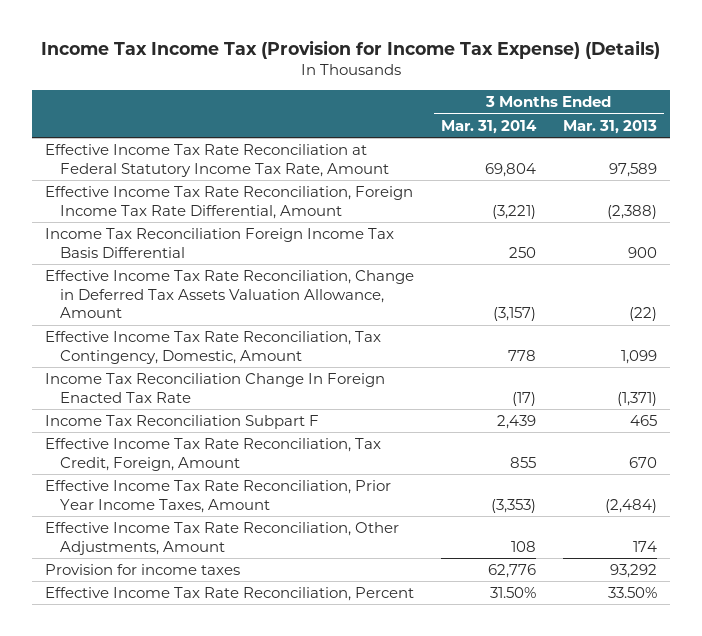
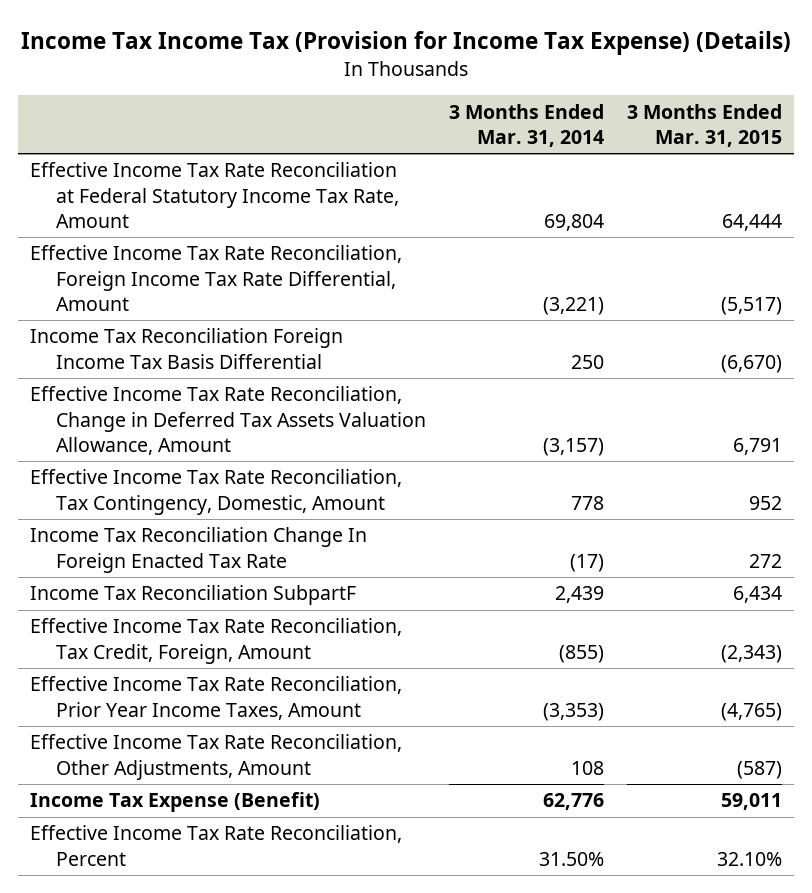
- | 3 Months Ended Mar. 31, 2014 | 3 Months Ended Mar. 31, 2013
+ | 3 Months Ended Mar. 31, 2014 | 3 Months Ended Mar. 31, 2015
- Income Tax Reconciliation Subpart F | 2,439 | 465
- Effective Income Tax Rate Reconciliation, Tax Credit, Foreign, Amount | 855 | 670
+ Income Tax Reconciliation SubpartF | 2,439 | 6,434
+ Effective Income Tax Rate Reconciliation, Tax Credit, Foreign, Amount | (855) | (2,343)
- Provision for income taxes | 62,776 | 93,292
+ Income Tax Expense (Benefit) | 62,776 | 59,011

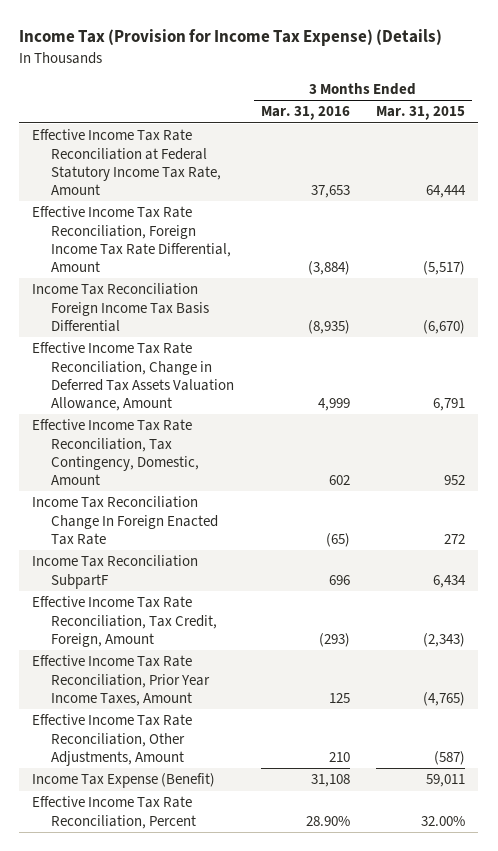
- Income Tax Income Tax (Provision for Income Tax Expense) (Details)
+ Income Tax (Provision for Income Tax Expense) (Details)
- | 3 Months Ended Mar. 31, 2014 | 3 Months Ended Mar. 31, 2015
+ | 3 Months Ended Mar. 31, 2016 | 3 Months Ended Mar. 31, 2015
- Effective Income Tax Rate Reconciliation, Percent | 31.50% | 32.10%
+ Effective Income Tax Rate Reconciliation, Percent | 28.90% | 32.00%

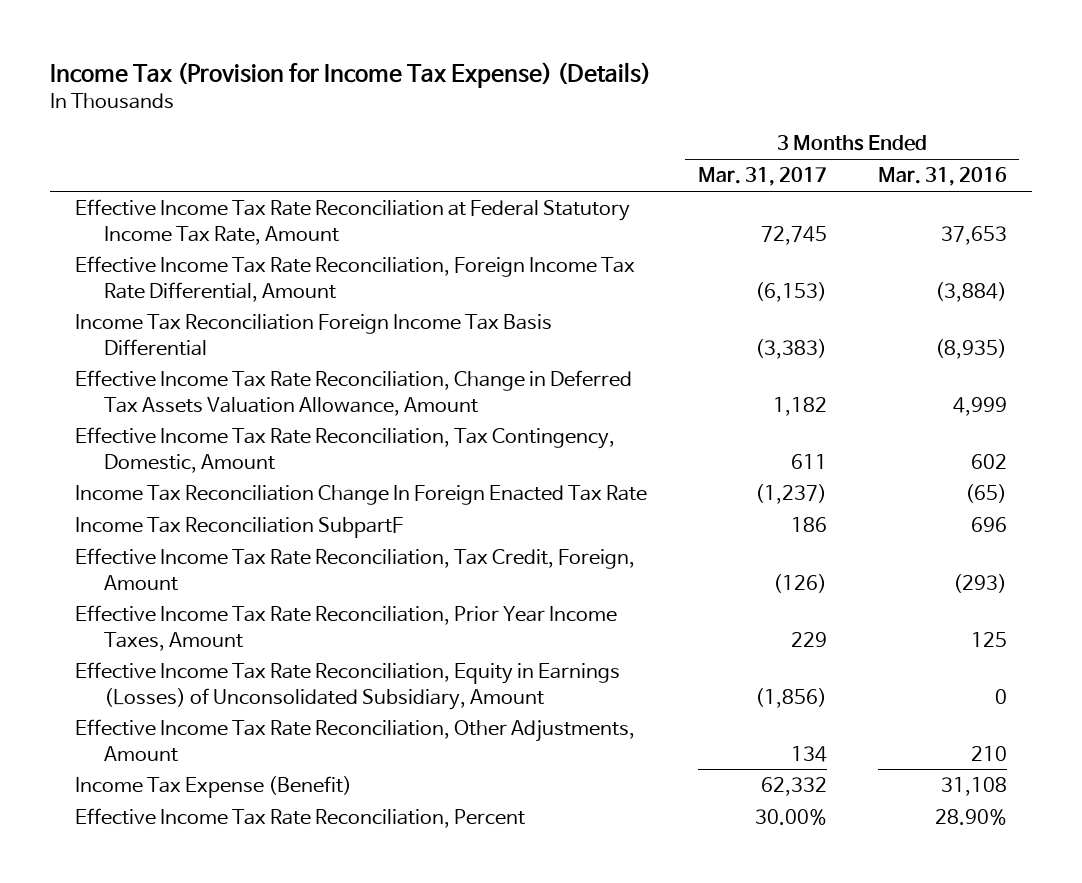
- | 3 Months Ended Mar. 31, 2016 | 3 Months Ended Mar. 31, 2015
+ | 3 Months Ended Mar. 31, 2017 | 3 Months Ended Mar. 31, 2016
+ Effective Income Tax Rate Reconciliation, Equity in Earnings (Losses) of Unconsolidated Subsidiary, Amount | (1,856) | 0

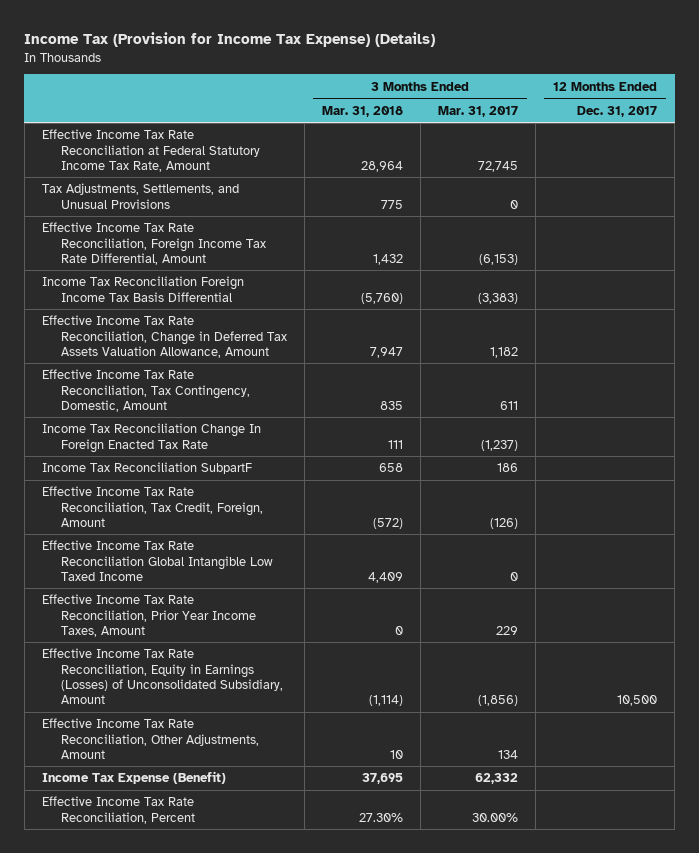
- | 3 Months Ended Mar. 31, 2017 | 3 Months Ended Mar. 31, 2016
+ | 3 Months Ended Mar. 31, 2018 | 3 Months Ended Mar. 31, 2017 | 12 Months Ended Dec. 31, 2017
+ Tax Adjustments, Settlements, and Unusual Provisions | 775 | 0 |
+ Effective Income Tax Rate Reconciliation Global Intangible Low Taxed Income | 4,409 | 0 |

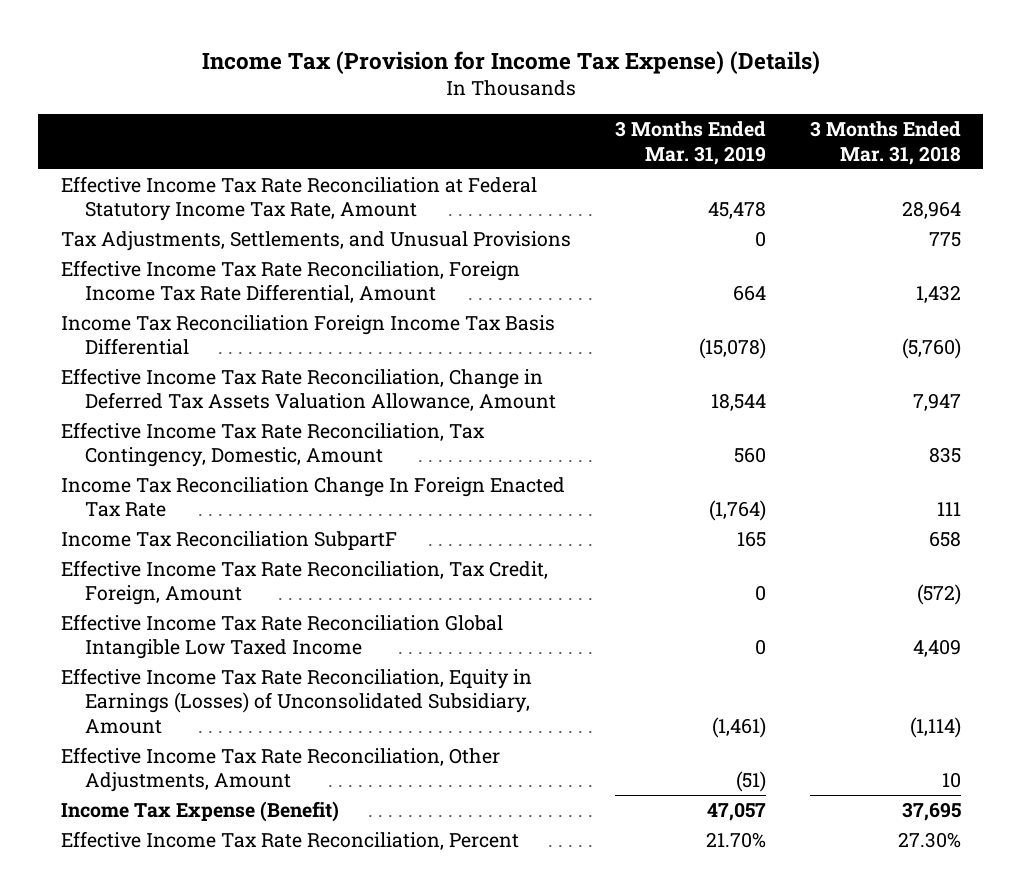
- | 3 Months Ended Mar. 31, 2018 | 3 Months Ended Mar. 31, 2017 | 12 Months Ended Dec. 31, 2017
+ | 3 Months Ended Mar. 31, 2019 | 3 Months Ended Mar. 31, 2018
- Effective Income Tax Rate Reconciliation, Prior Year Income Taxes, Amount | 0 | 229 |

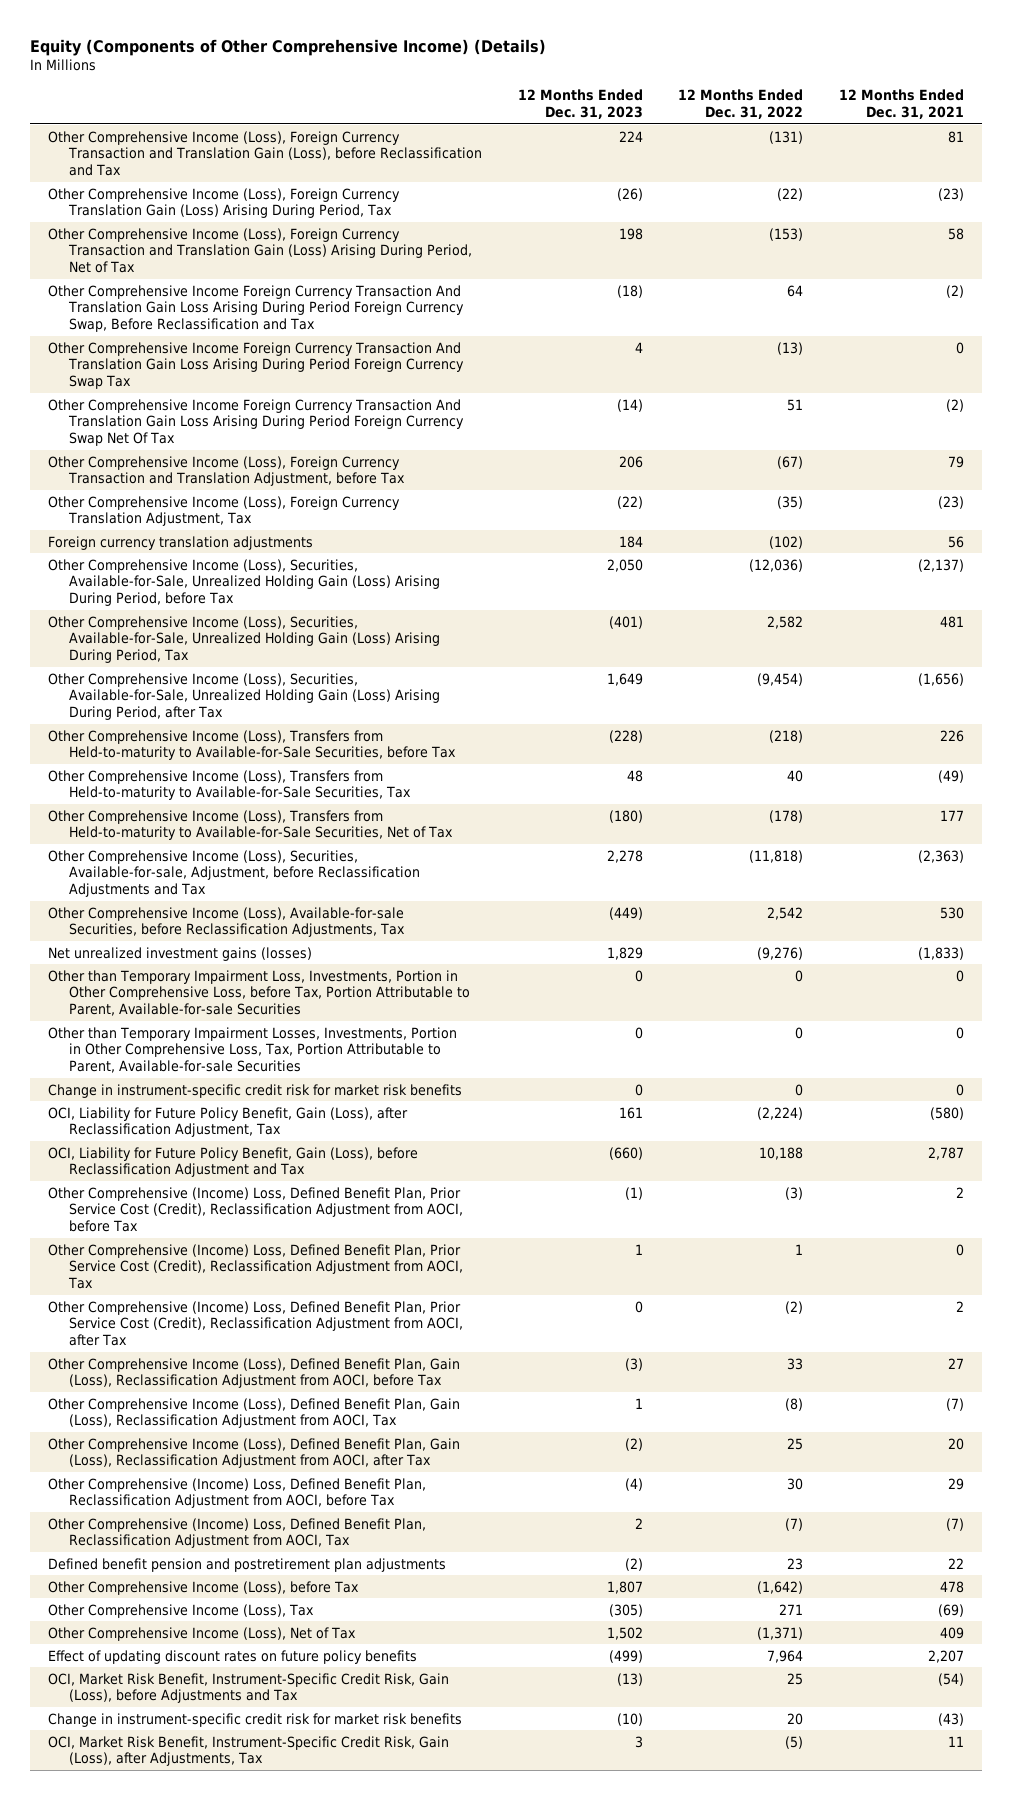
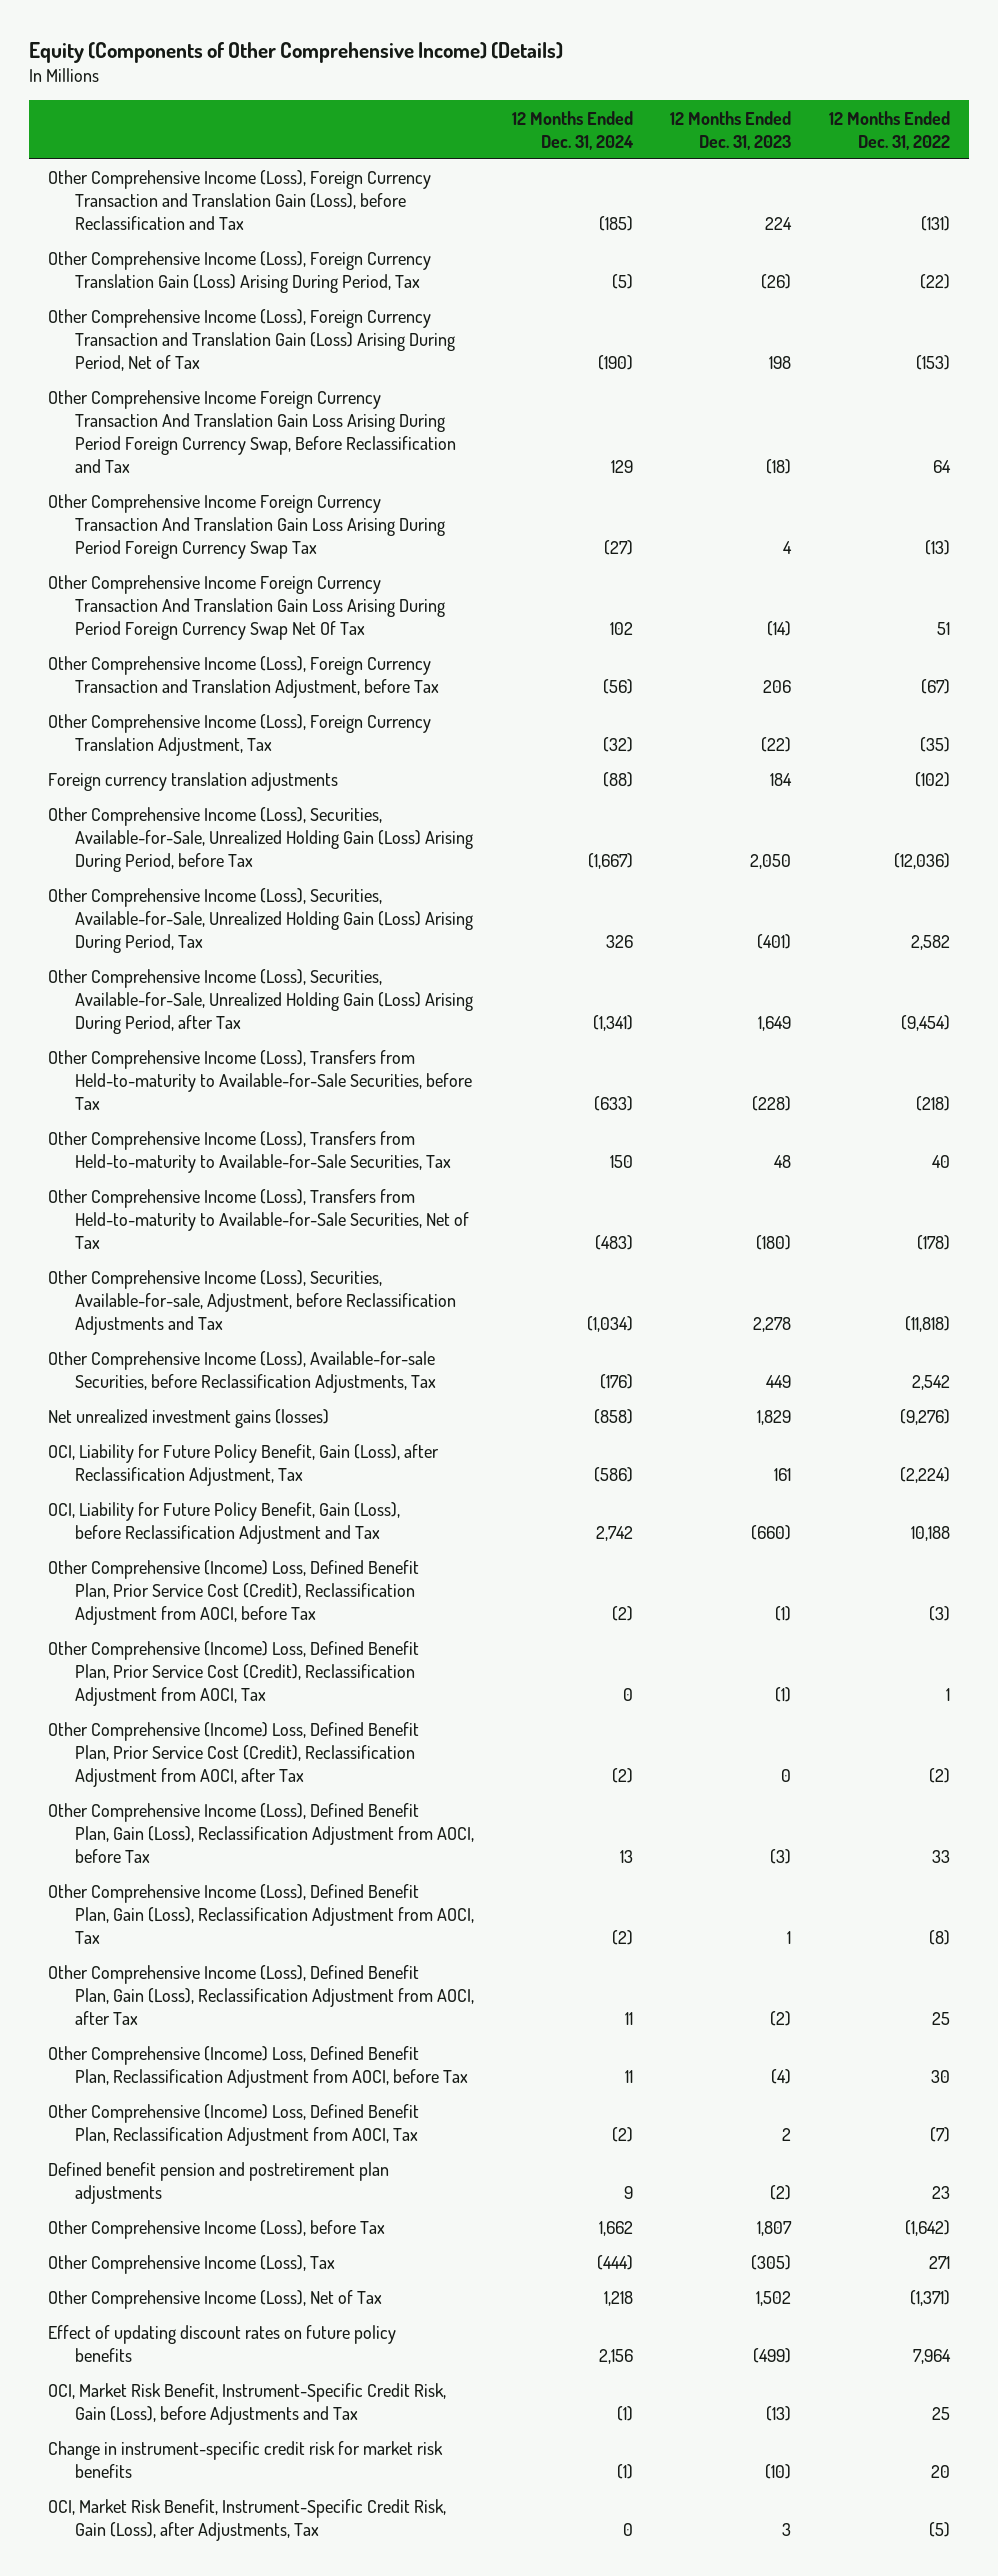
- | 12 Months Ended Dec. 31, 2023 | 12 Months Ended Dec. 31, 2022 | 12 Months Ended Dec. 31, 2021
+ | 12 Months Ended Dec. 31, 2024 | 12 Months Ended Dec. 31, 2023 | 12 Months Ended Dec. 31, 2022
- Other Comprehensive Income (Loss), Available-for-sale Securities, before Reclassification Adjustments, Tax | (449) | 2,542 | 530
+ Other Comprehensive Income (Loss), Available-for-sale Securities, before Reclassification Adjustments, Tax | (176) | 449 | 2,542
- Other than Temporary Impairment Loss, Investments, Portion in Other Comprehensive Loss, before Tax, Portion Attributable to Parent, Available-for-sale Securities | 0 | 0 | 0
- Other than Temporary Impairment Losses, Investments, Portion in Other Comprehensive Loss, Tax, Portion Attributable to Parent, Available-for-sale Securities | 0 | 0 | 0
- Change in instrument-specific credit risk for market risk benefits | 0 | 0 | 0
- Other Comprehensive (Income) Loss, Defined Benefit Plan, Prior Service Cost (Credit), Reclassification Adjustment from AOCI, Tax | 1 | 1 | 0
+ Other Comprehensive (Income) Loss, Defined Benefit Plan, Prior Service Cost (Credit), Reclassification Adjustment from AOCI, Tax | 0 | (1) | 1

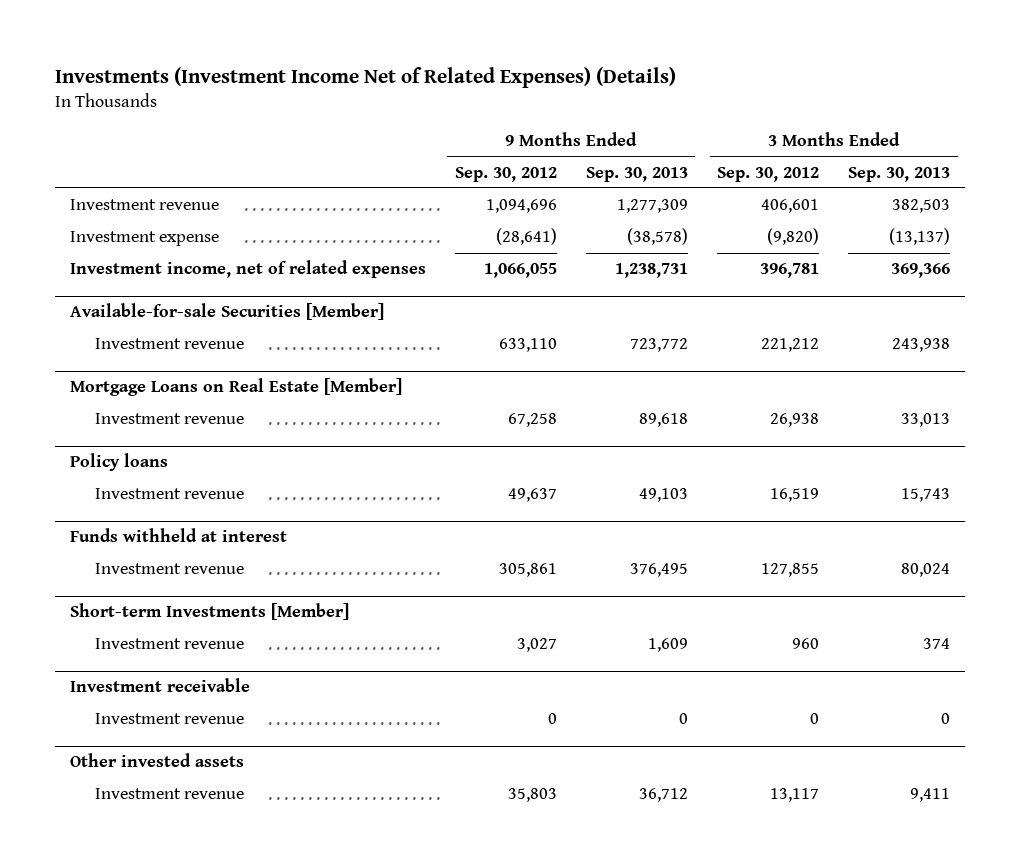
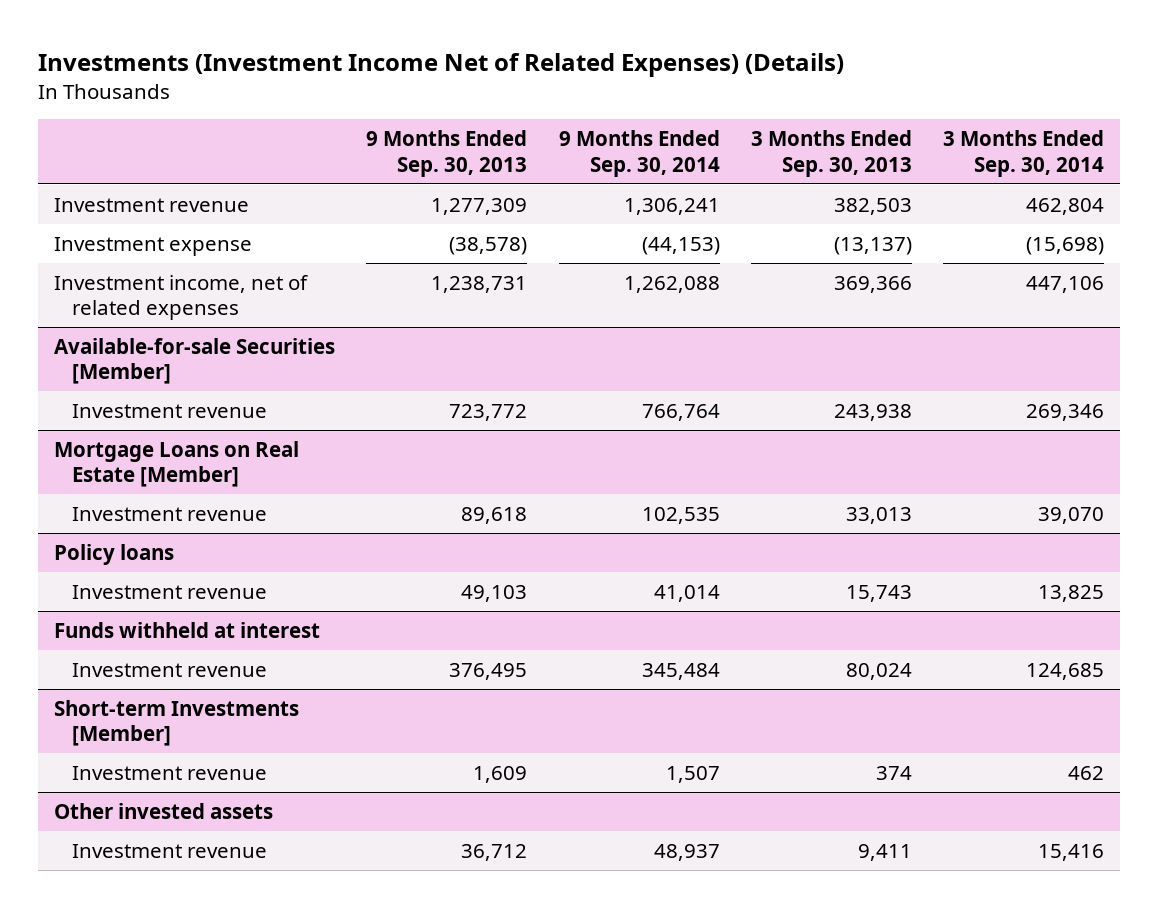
- | 9 Months Ended Sep. 30, 2012 | 9 Months Ended Sep. 30, 2013 | 3 Months Ended Sep. 30, 2012 | 3 Months Ended Sep. 30, 2013
+ | 9 Months Ended Sep. 30, 2013 | 9 Months Ended Sep. 30, 2014 | 3 Months Ended Sep. 30, 2013 | 3 Months Ended Sep. 30, 2014
- Investment receivable
- Investment revenue | 0 | 0 | 0 | 0

